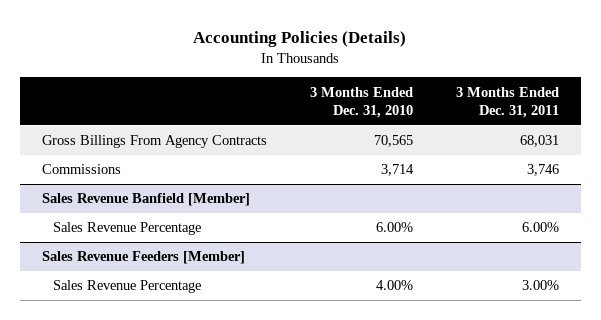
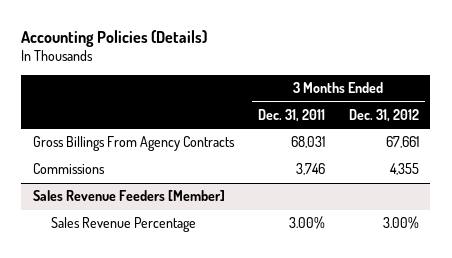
- | 3 Months Ended Dec. 31, 2010 | 3 Months Ended Dec. 31, 2011
+ | 3 Months Ended Dec. 31, 2011 | 3 Months Ended Dec. 31, 2012
- Sales Revenue Banfield [Member]
- Sales Revenue Percentage | 6.00% | 6.00%

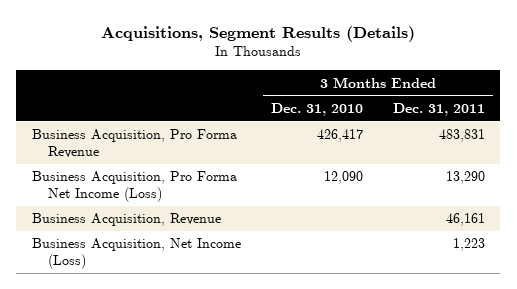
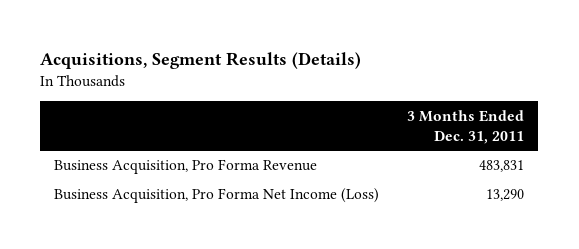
- | 3 Months Ended Dec. 31, 2010 | 3 Months Ended Dec. 31, 2011
+ | 3 Months Ended Dec. 31, 2011
- Business Acquisition, Revenue | | 46,161
- Business Acquisition, Net Income (Loss) | | 1,223

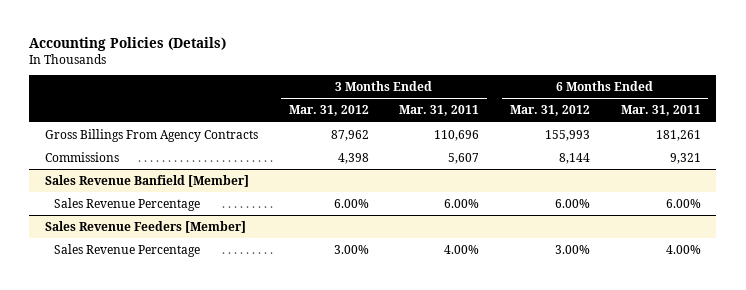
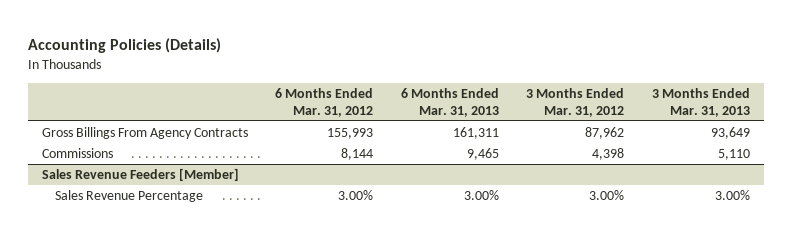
- | 3 Months Ended Mar. 31, 2012 | 3 Months Ended Mar. 31, 2011 | 6 Months Ended Mar. 31, 2012 | 6 Months Ended Mar. 31, 2011
+ | 6 Months Ended Mar. 31, 2012 | 6 Months Ended Mar. 31, 2013 | 3 Months Ended Mar. 31, 2012 | 3 Months Ended Mar. 31, 2013
- Sales Revenue Banfield [Member]
- Sales Revenue Percentage | 6.00% | 6.00% | 6.00% | 6.00%

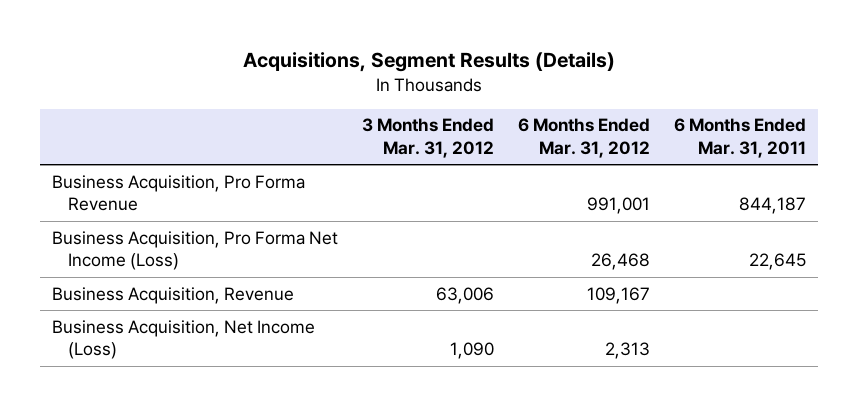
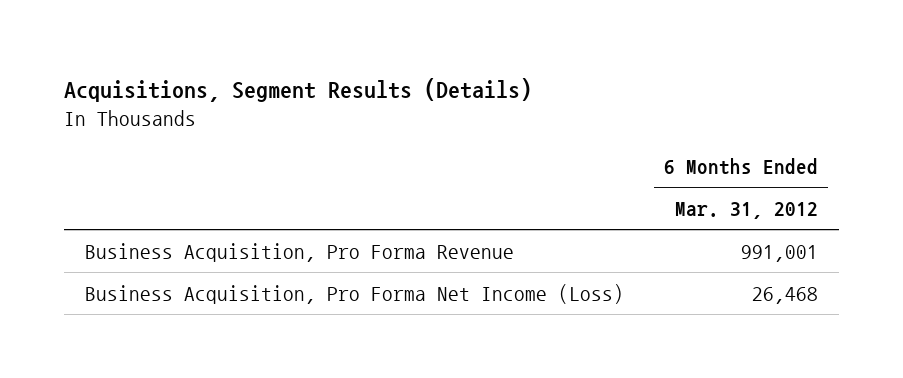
- | 3 Months Ended Mar. 31, 2012 | 6 Months Ended Mar. 31, 2012 | 6 Months Ended Mar. 31, 2011
+ | 6 Months Ended Mar. 31, 2012
- Business Acquisition, Revenue | 63,006 | 109,167 |
- Business Acquisition, Net Income (Loss) | 1,090 | 2,313 |

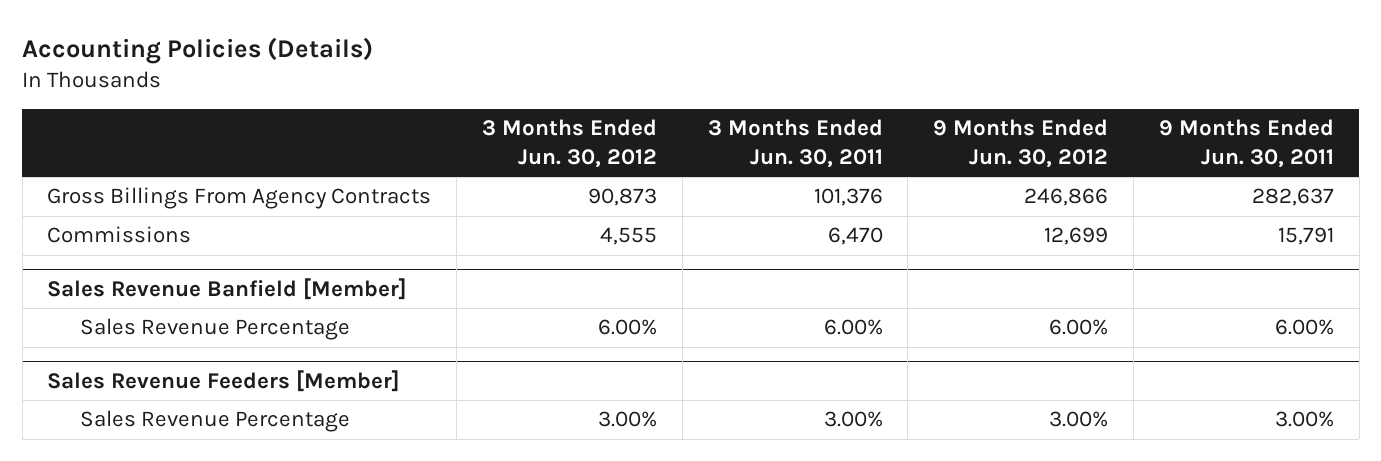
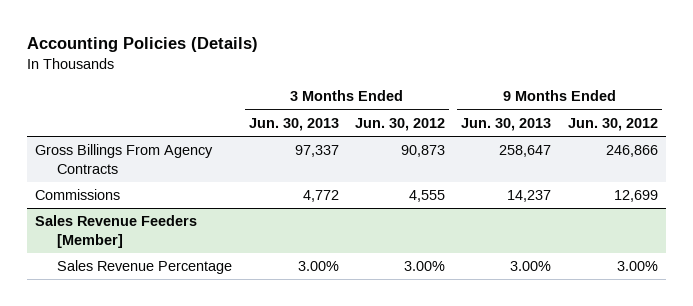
- | 3 Months Ended Jun. 30, 2012 | 3 Months Ended Jun. 30, 2011 | 9 Months Ended Jun. 30, 2012 | 9 Months Ended Jun. 30, 2011
+ | 3 Months Ended Jun. 30, 2013 | 3 Months Ended Jun. 30, 2012 | 9 Months Ended Jun. 30, 2013 | 9 Months Ended Jun. 30, 2012
- Sales Revenue Banfield [Member]
- Sales Revenue Percentage | 6.00% | 6.00% | 6.00% | 6.00%

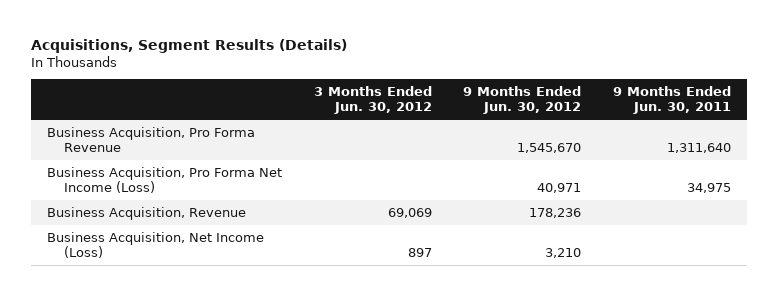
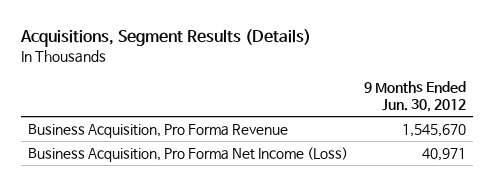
- | 3 Months Ended Jun. 30, 2012 | 9 Months Ended Jun. 30, 2012 | 9 Months Ended Jun. 30, 2011
+ | 9 Months Ended Jun. 30, 2012
- Business Acquisition, Revenue | 69,069 | 178,236 |
- Business Acquisition, Net Income (Loss) | 897 | 3,210 |

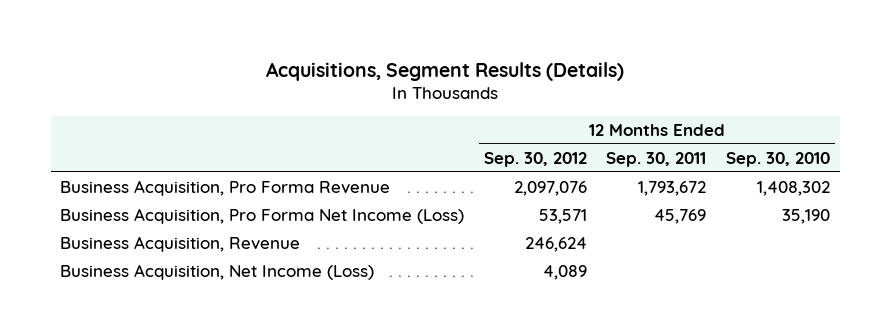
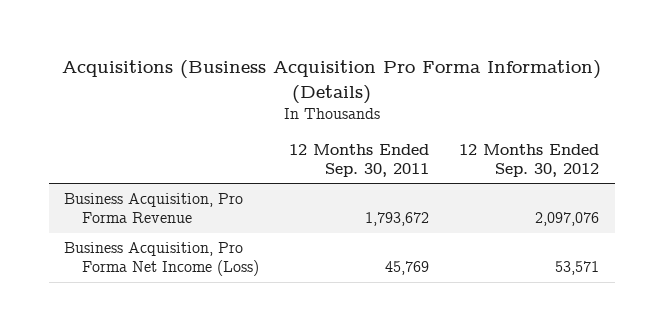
- Acquisitions, Segment Results (Details)
+ Acquisitions (Business Acquisition Pro Forma Information) (Details)
- | 12 Months Ended Sep. 30, 2012 | 12 Months Ended Sep. 30, 2011 | 12 Months Ended Sep. 30, 2010
+ | 12 Months Ended Sep. 30, 2011 | 12 Months Ended Sep. 30, 2012
- Business Acquisition, Revenue | 246,624 | |
- Business Acquisition, Net Income (Loss) | 4,089 | |

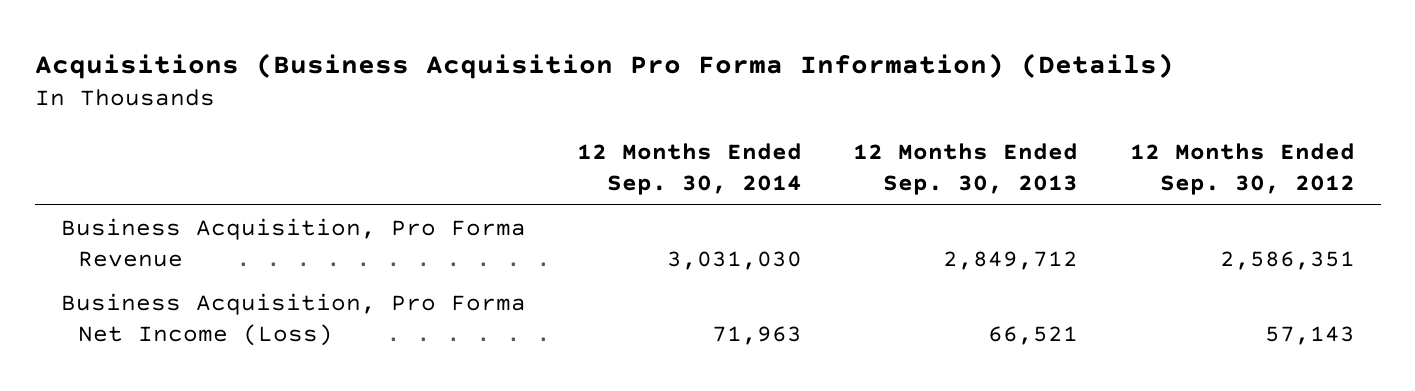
- | 12 Months Ended Sep. 30, 2011 | 12 Months Ended Sep. 30, 2012
+ | 12 Months Ended Sep. 30, 2014 | 12 Months Ended Sep. 30, 2013 | 12 Months Ended Sep. 30, 2012
- Business Acquisition, Pro Forma Revenue | 1,793,672 | 2,097,076
- Business Acquisition, Pro Forma Net Income (Loss) | 45,769 | 53,571
+ Business Acquisition, Pro Forma Revenue | 3,031,030 | 2,849,712 | 2,586,351
+ Business Acquisition, Pro Forma Net Income (Loss) | 71,963 | 66,521 | 57,143

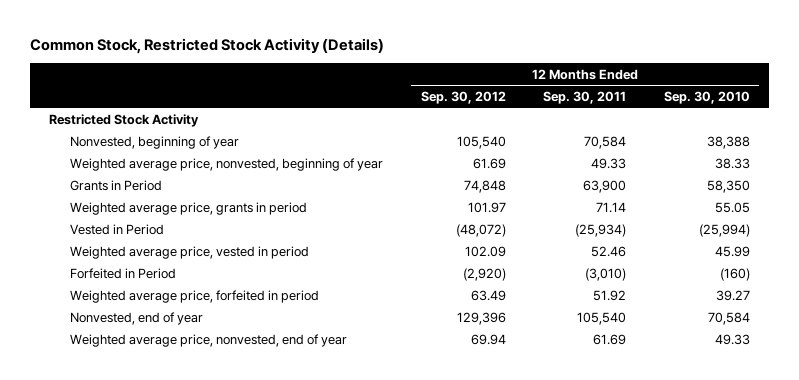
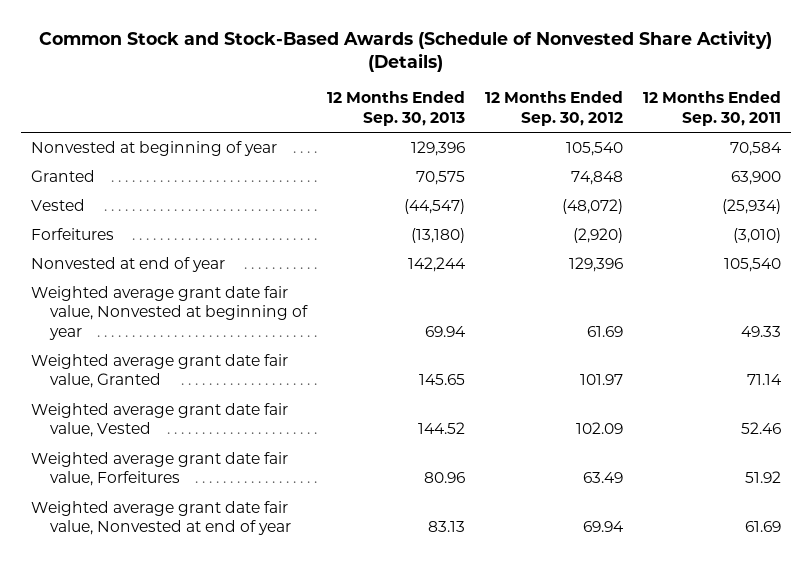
- Common Stock, Restricted Stock Activity (Details)
+ Common Stock and Stock-Based Awards (Schedule of Nonvested Share Activity) (Details)
- | 12 Months Ended Sep. 30, 2012 | 12 Months Ended Sep. 30, 2011 | 12 Months Ended Sep. 30, 2010
+ | 12 Months Ended Sep. 30, 2013 | 12 Months Ended Sep. 30, 2012 | 12 Months Ended Sep. 30, 2011
- Restricted Stock Activity
- Nonvested, beginning of year | 105,540 | 70,584 | 38,388
- Weighted average price, nonvested, beginning of year | 61.69 | 49.33 | 38.33
- Grants in Period | 74,848 | 63,900 | 58,350
- Weighted average price, grants in period | 101.97 | 71.14 | 55.05
- Vested in Period | (48,072) | (25,934) | (25,994)
- Weighted average price, vested in period | 102.09 | 52.46 | 45.99
- Forfeited in Period | (2,920) | (3,010) | (160)
- Weighted average price, forfeited in period | 63.49 | 51.92 | 39.27
- Nonvested, end of year | 129,396 | 105,540 | 70,584
- Weighted average price, nonvested, end of year | 69.94 | 61.69 | 49.33
+ Nonvested at beginning of year | 129,396 | 105,540 | 70,584
+ Granted | 70,575 | 74,848 | 63,900
+ Vested | (44,547) | (48,072) | (25,934)
+ Forfeitures | (13,180) | (2,920) | (3,010)
+ Nonvested at end of year | 142,244 | 129,396 | 105,540
+ Weighted average grant date fair value, Nonvested at beginning of year | 69.94 | 61.69 | 49.33
+ Weighted average grant date fair value, Granted | 145.65 | 101.97 | 71.14
+ Weighted average grant date fair value, Vested | 144.52 | 102.09 | 52.46
+ Weighted average grant date fair value, Forfeitures | 80.96 | 63.49 | 51.92
+ Weighted average grant date fair value, Nonvested at end of year | 83.13 | 69.94 | 61.69

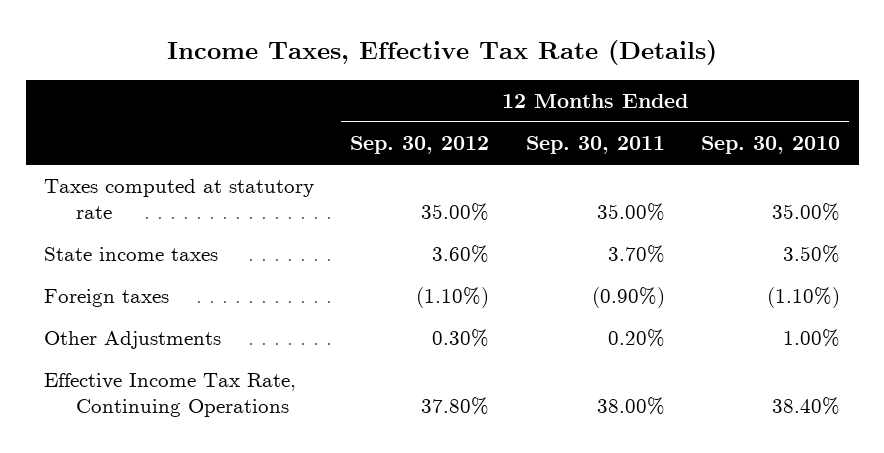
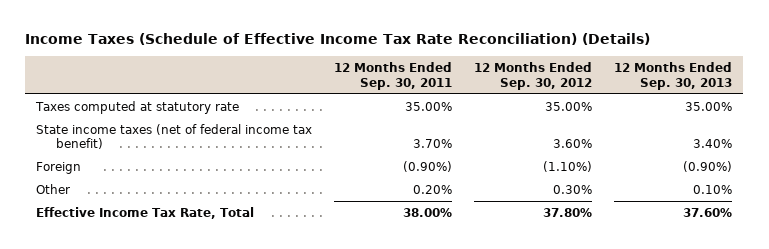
- Income Taxes, Effective Tax Rate (Details)
+ Income Taxes (Schedule of Effective Income Tax Rate Reconciliation) (Details)
- | 12 Months Ended Sep. 30, 2012 | 12 Months Ended Sep. 30, 2011 | 12 Months Ended Sep. 30, 2010
+ | 12 Months Ended Sep. 30, 2011 | 12 Months Ended Sep. 30, 2012 | 12 Months Ended Sep. 30, 2013
- State income taxes | 3.60% | 3.70% | 3.50%
- Foreign taxes | (1.10%) | (0.90%) | (1.10%)
- Other Adjustments | 0.30% | 0.20% | 1.00%
- Effective Income Tax Rate, Continuing Operations | 37.80% | 38.00% | 38.40%
+ State income taxes (net of federal income tax benefit) | 3.70% | 3.60% | 3.40%
+ Foreign | (0.90%) | (1.10%) | (0.90%)
+ Other | 0.20% | 0.30% | 0.10%
+ Effective Income Tax Rate, Total | 38.00% | 37.80% | 37.60%

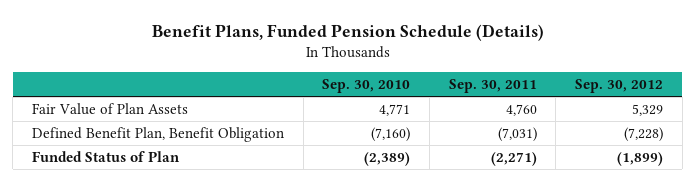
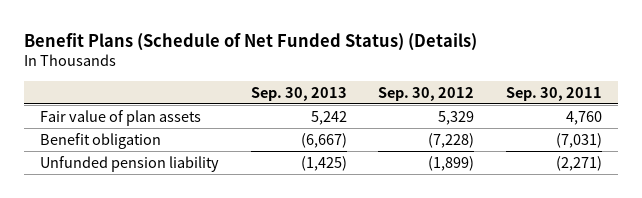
- Benefit Plans, Funded Pension Schedule (Details)
+ Benefit Plans (Schedule of Net Funded Status) (Details)
- | Sep. 30, 2010 | Sep. 30, 2011 | Sep. 30, 2012
+ | Sep. 30, 2013 | Sep. 30, 2012 | Sep. 30, 2011
- Fair Value of Plan Assets | 4,771 | 4,760 | 5,329
- Defined Benefit Plan, Benefit Obligation | (7,160) | (7,031) | (7,228)
- Funded Status of Plan | (2,389) | (2,271) | (1,899)
+ Fair value of plan assets | 5,242 | 5,329 | 4,760
+ Benefit obligation | (6,667) | (7,228) | (7,031)
+ Unfunded pension liability | (1,425) | (1,899) | (2,271)

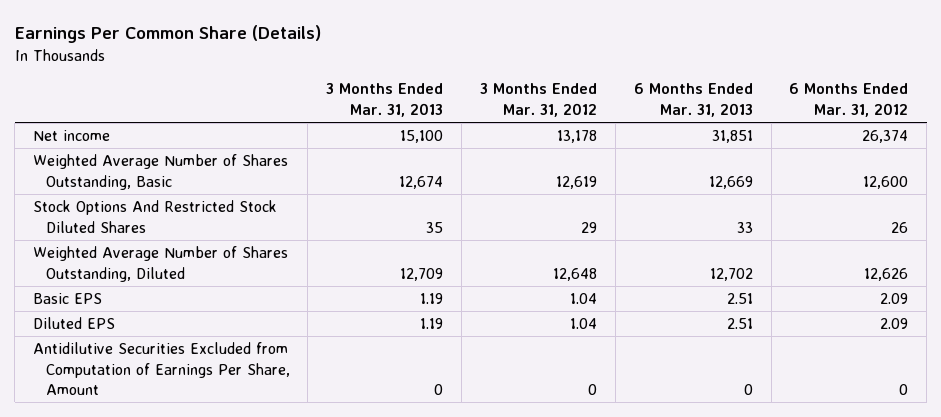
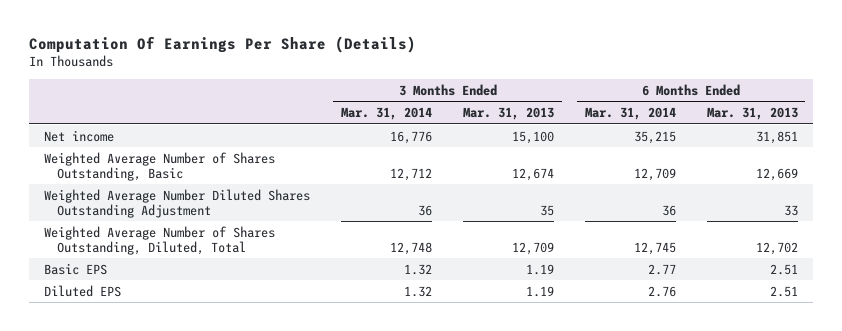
- Earnings Per Common Share (Details)
+ Computation Of Earnings Per Share (Details)
- | 3 Months Ended Mar. 31, 2013 | 3 Months Ended Mar. 31, 2012 | 6 Months Ended Mar. 31, 2013 | 6 Months Ended Mar. 31, 2012
+ | 3 Months Ended Mar. 31, 2014 | 3 Months Ended Mar. 31, 2013 | 6 Months Ended Mar. 31, 2014 | 6 Months Ended Mar. 31, 2013
- Stock Options And Restricted Stock Diluted Shares | 35 | 29 | 33 | 26
- Weighted Average Number of Shares Outstanding, Diluted | 12,709 | 12,648 | 12,702 | 12,626
+ Weighted Average Number Diluted Shares Outstanding Adjustment | 36 | 35 | 36 | 33
+ Weighted Average Number of Shares Outstanding, Diluted, Total | 12,748 | 12,709 | 12,745 | 12,702
- Antidilutive Securities Excluded from Computation of Earnings Per Share, Amount | 0 | 0 | 0 | 0

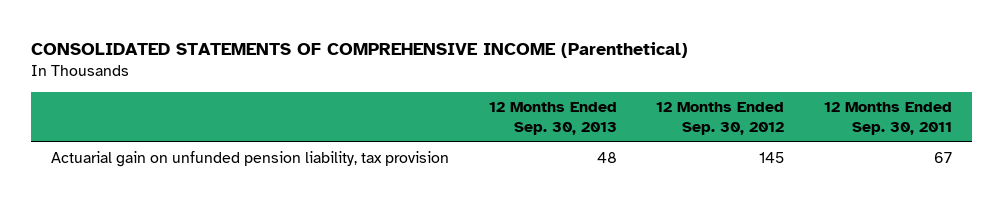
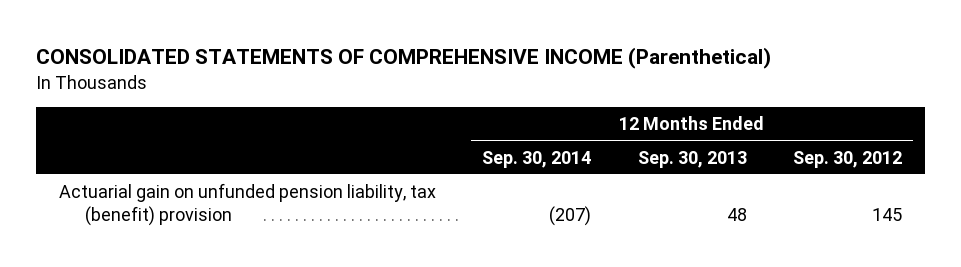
- | 12 Months Ended Sep. 30, 2013 | 12 Months Ended Sep. 30, 2012 | 12 Months Ended Sep. 30, 2011
+ | 12 Months Ended Sep. 30, 2014 | 12 Months Ended Sep. 30, 2013 | 12 Months Ended Sep. 30, 2012
- Actuarial gain on unfunded pension liability, tax provision | 48 | 145 | 67
+ Actuarial gain on unfunded pension liability, tax (benefit) provision | (207) | 48 | 145

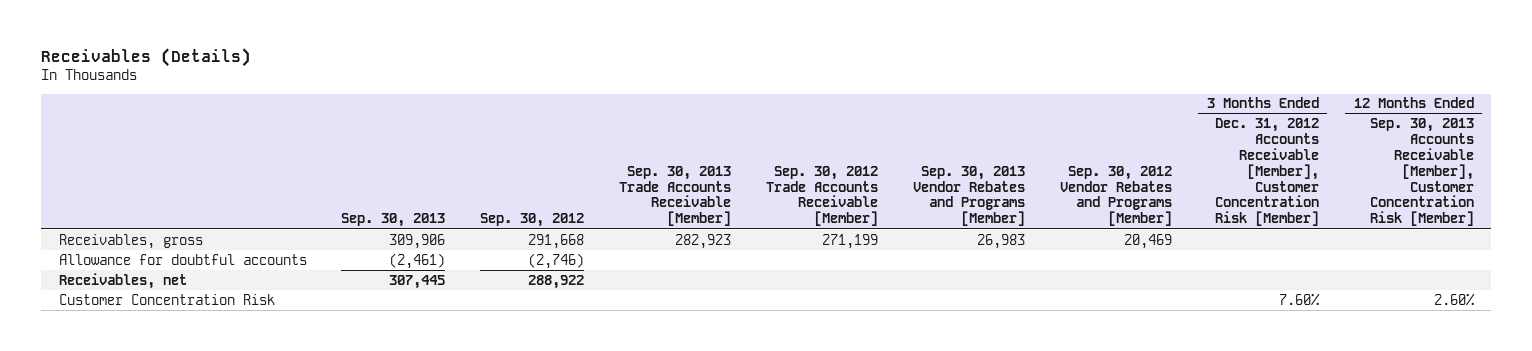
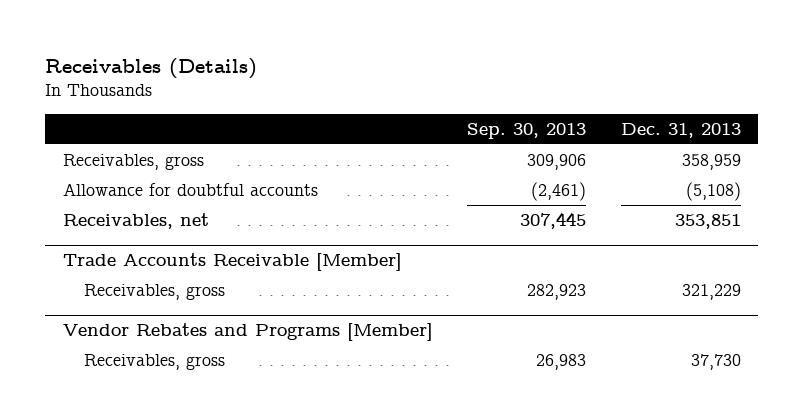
- | Sep. 30, 2013 | Sep. 30, 2012 | Sep. 30, 2013 Trade Accounts Receivable [Member] | Sep. 30, 2012 Trade Accounts Receivable [Member] | Sep. 30, 2013 Vendor Rebates and Programs [Member] | Sep. 30, 2012 Vendor Rebates and Programs [Member] | 3 Months Ended Dec. 31, 2012 Accounts Receivable [Member], Customer Concentration Risk [Member] | 12 Months Ended Sep. 30, 2013 Accounts Receivable [Member], Customer Concentration Risk [Member]
+ | Sep. 30, 2013 | Dec. 31, 2013
- Customer Concentration Risk | | | | | | | 7.60% | 2.60%
+ Trade Accounts Receivable [Member]
+ Receivables, gross | 282,923 | 321,229
+ Vendor Rebates and Programs [Member]
+ Receivables, gross | 26,983 | 37,730

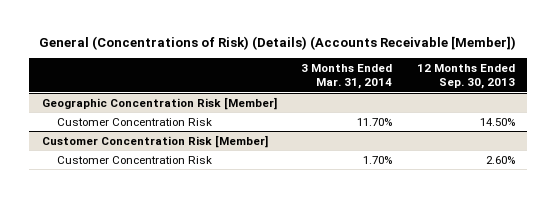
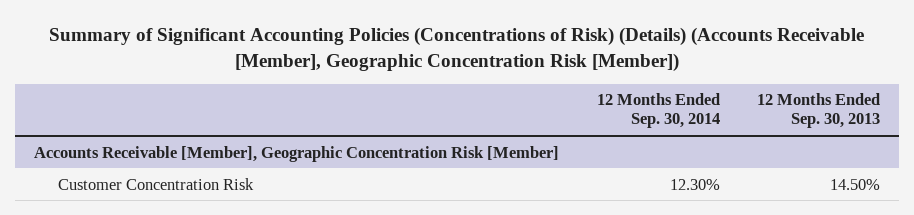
- General (Concentrations of Risk) (Details) (Accounts Receivable [Member])
+ Summary of Significant Accounting Policies (Concentrations of Risk) (Details) (Accounts Receivable [Member], Geographic Concentration Risk [Member])
- | 3 Months Ended Mar. 31, 2014 | 12 Months Ended Sep. 30, 2013
+ | 12 Months Ended Sep. 30, 2014 | 12 Months Ended Sep. 30, 2013
- Geographic Concentration Risk [Member]
+ Accounts Receivable [Member], Geographic Concentration Risk [Member]
- Customer Concentration Risk [Member]
- Customer Concentration Risk | 1.70% | 2.60%

